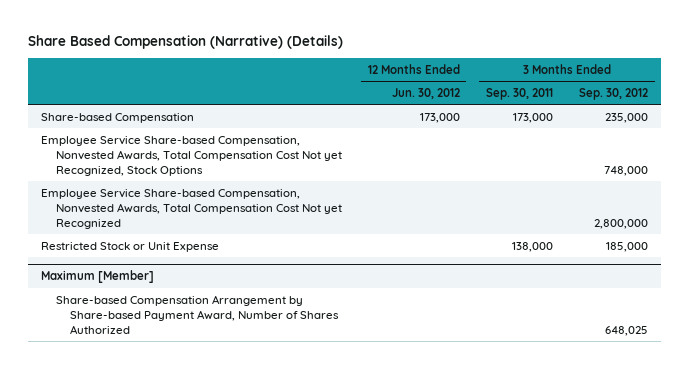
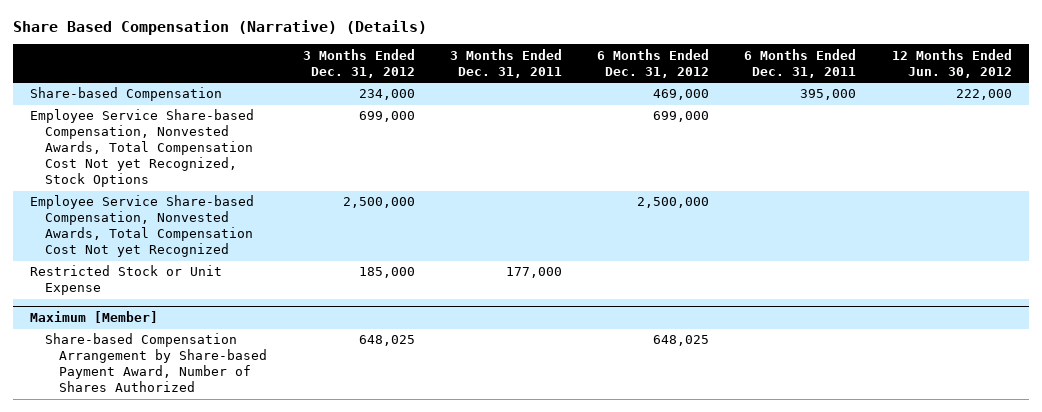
- | 12 Months Ended Jun. 30, 2012 | 3 Months Ended Sep. 30, 2011 | 3 Months Ended Sep. 30, 2012
+ | 3 Months Ended Dec. 31, 2012 | 3 Months Ended Dec. 31, 2011 | 6 Months Ended Dec. 31, 2012 | 6 Months Ended Dec. 31, 2011 | 12 Months Ended Jun. 30, 2012
- Share-based Compensation | 173,000 | 173,000 | 235,000
+ Share-based Compensation | 234,000 | | 469,000 | 395,000 | 222,000

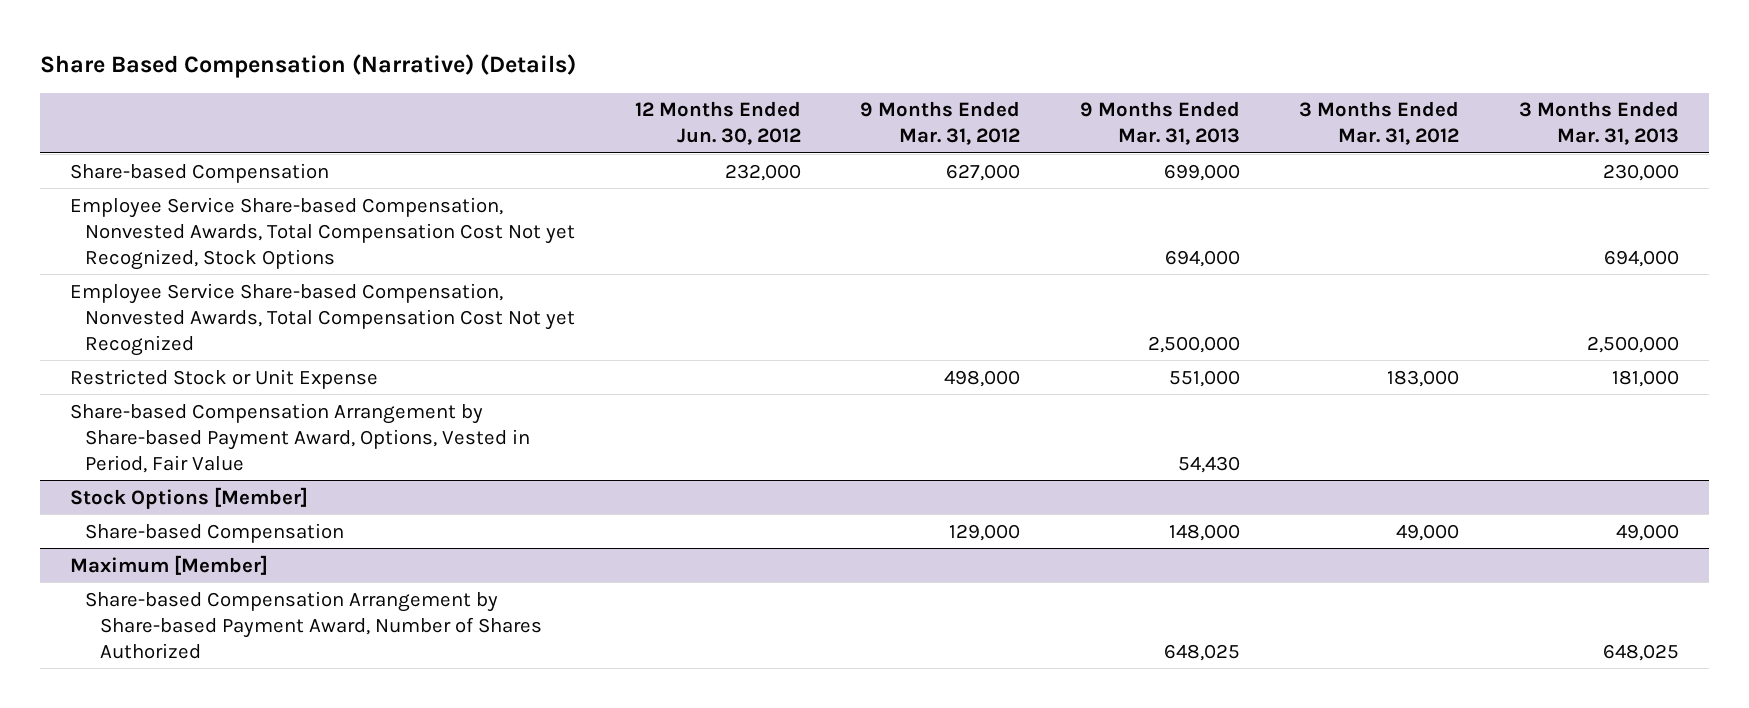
- | 3 Months Ended Dec. 31, 2012 | 3 Months Ended Dec. 31, 2011 | 6 Months Ended Dec. 31, 2012 | 6 Months Ended Dec. 31, 2011 | 12 Months Ended Jun. 30, 2012
+ | 12 Months Ended Jun. 30, 2012 | 9 Months Ended Mar. 31, 2012 | 9 Months Ended Mar. 31, 2013 | 3 Months Ended Mar. 31, 2012 | 3 Months Ended Mar. 31, 2013
- Share-based Compensation | 234,000 | | 469,000 | 395,000 | 222,000
+ Share-based Compensation | 232,000 | 627,000 | 699,000 | | 230,000
+ Share-based Compensation Arrangement by Share-based Payment Award, Options, Vested in Period, Fair Value | | | 54,430 | |
+ Stock Options [Member]
+ Share-based Compensation | | 129,000 | 148,000 | 49,000 | 49,000

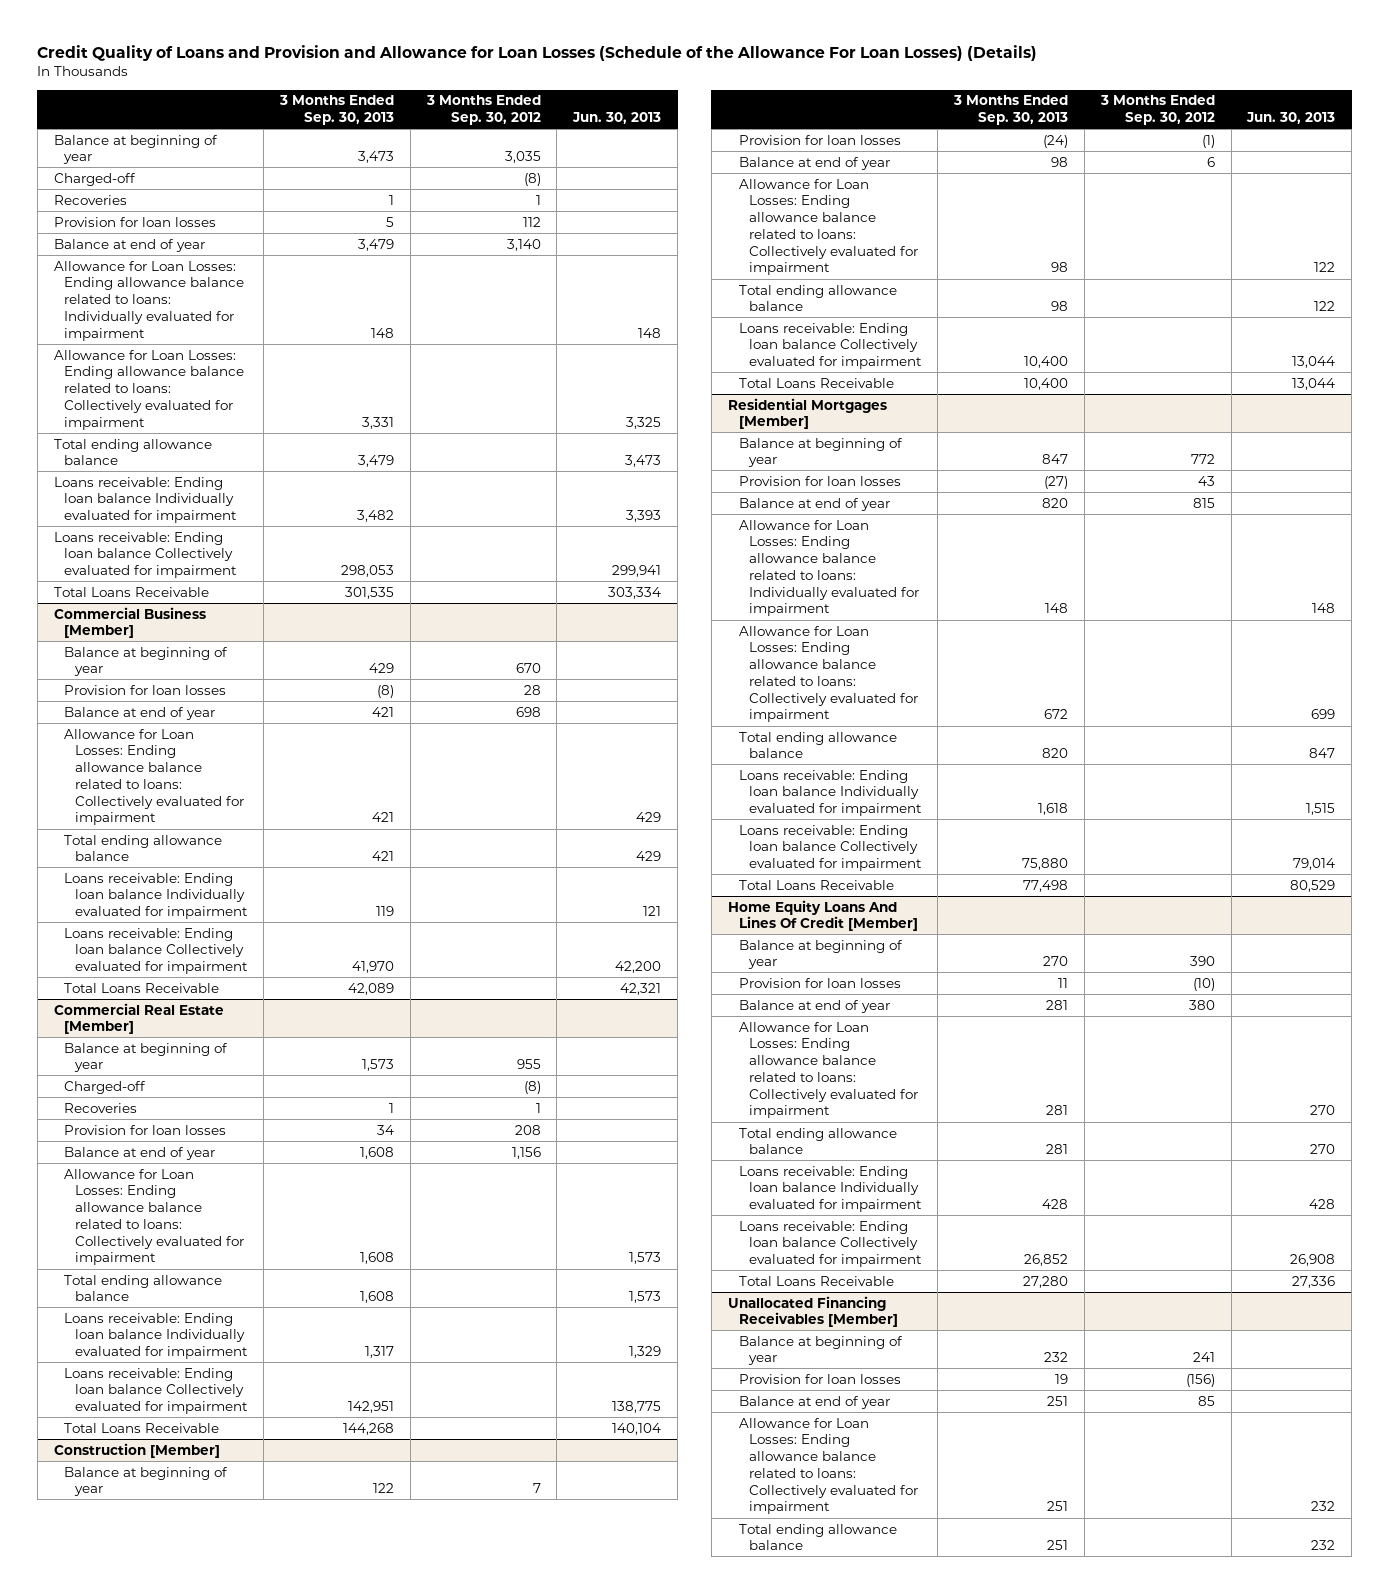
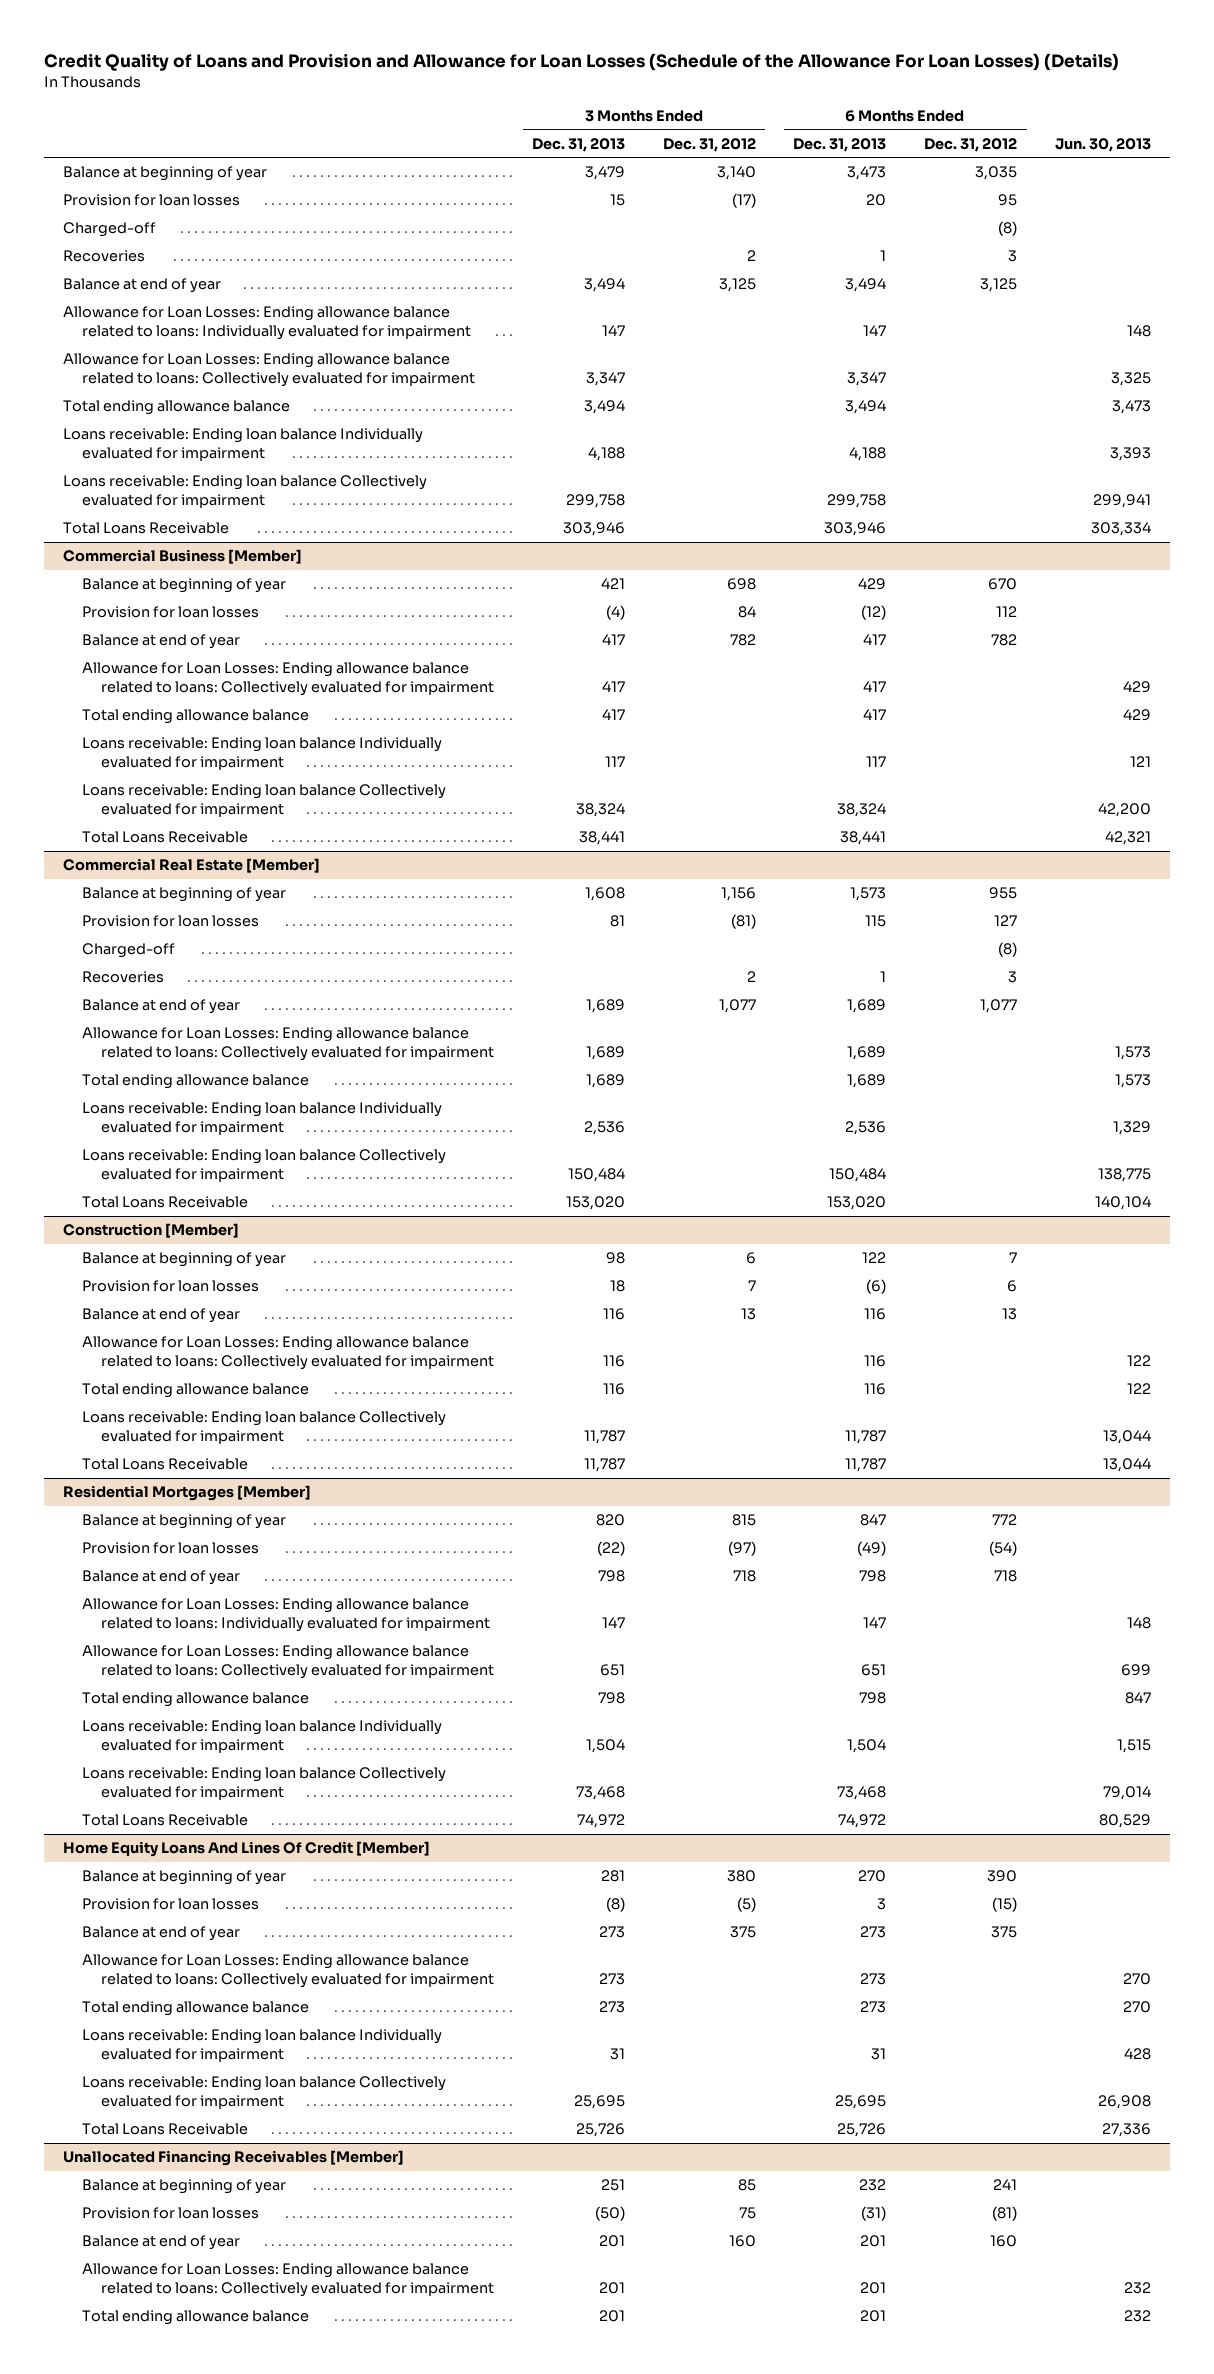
- | 3 Months Ended Sep. 30, 2013 | 3 Months Ended Sep. 30, 2012 | Jun. 30, 2013
+ | 3 Months Ended Dec. 31, 2013 | 3 Months Ended Dec. 31, 2012 | 6 Months Ended Dec. 31, 2013 | 6 Months Ended Dec. 31, 2012 | Jun. 30, 2013
moved up: Provision for loan losses | 15 | (17) | 20 | 95 |
@ Commercial Real Estate [Member]
moved up: Provision for loan losses | 81 | (81) | 115 | 127 |

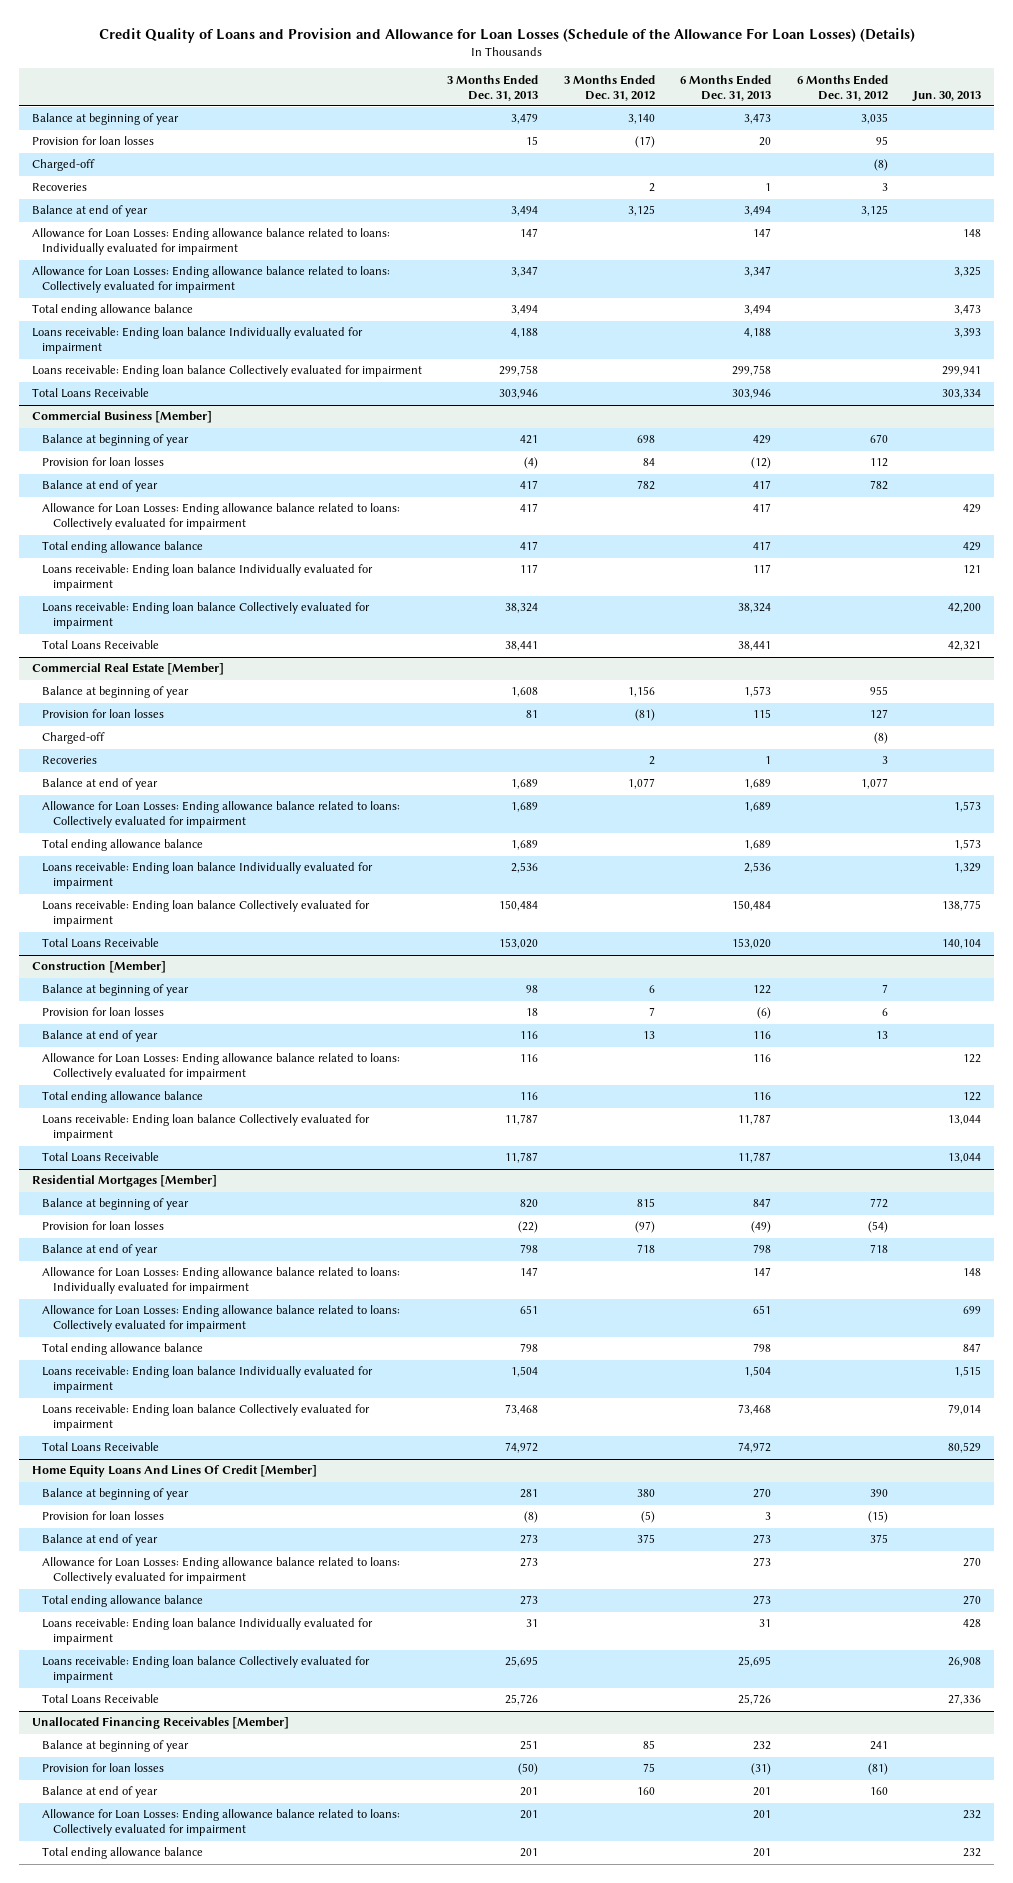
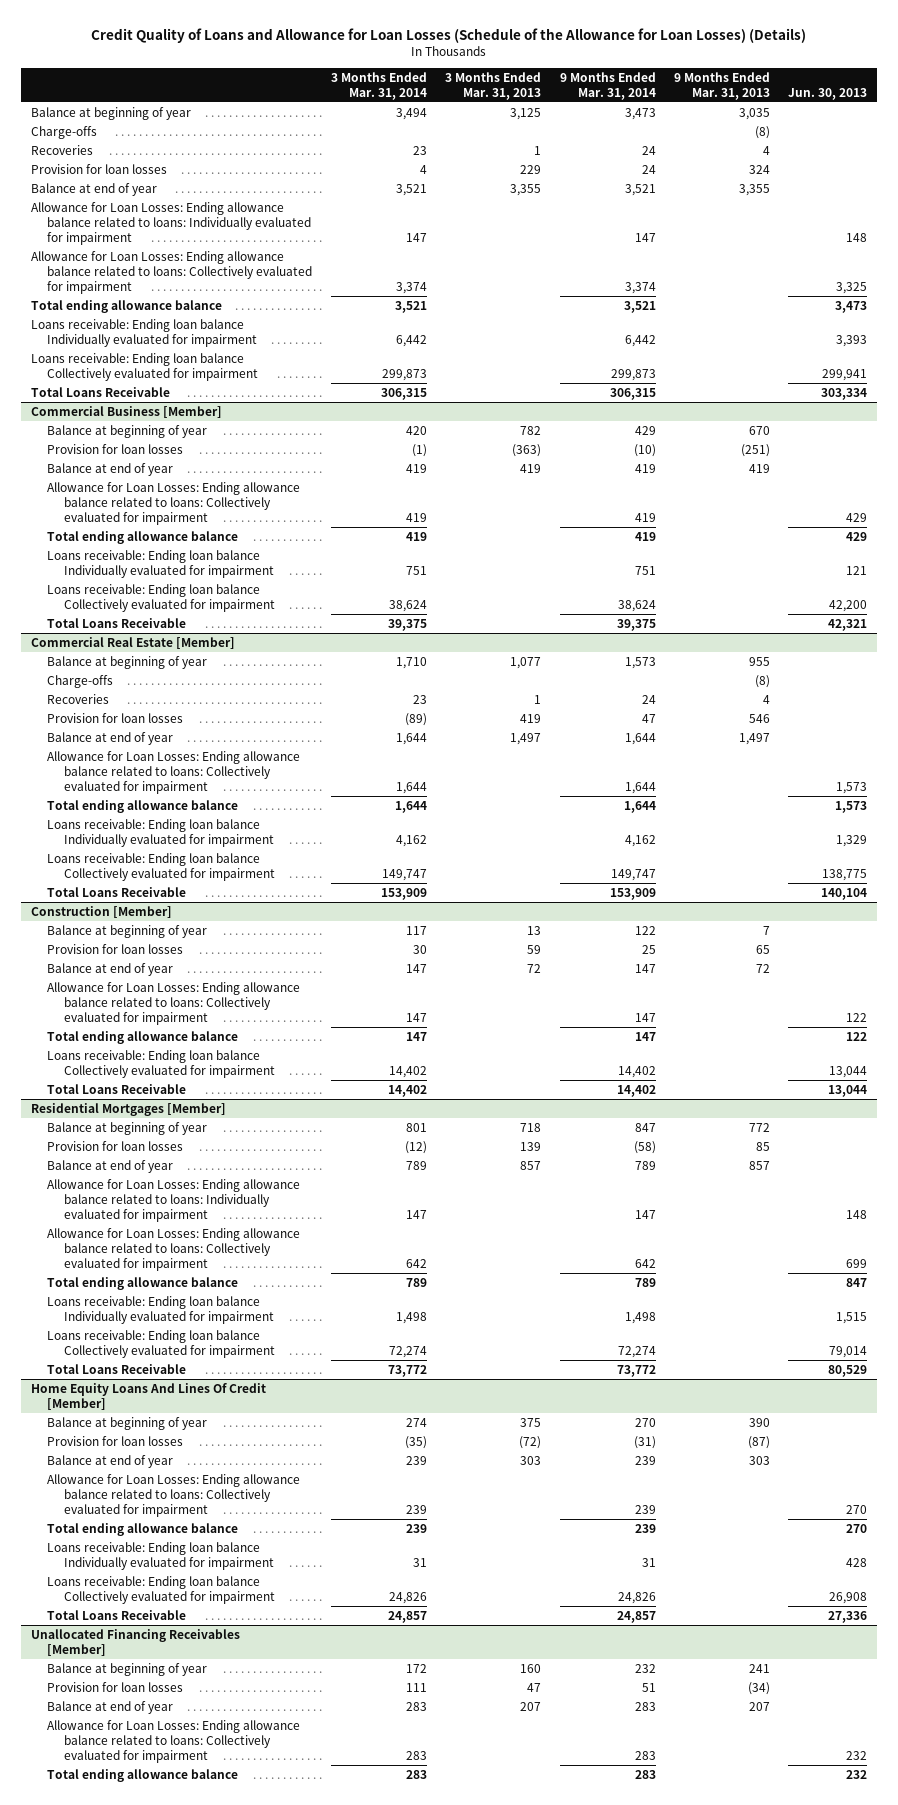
- Credit Quality of Loans and Provision and Allowance for Loan Losses (Schedule of the Allowance For Loan Losses) (Details)
+ Credit Quality of Loans and Allowance for Loan Losses (Schedule of the Allowance for Loan Losses) (Details)
- | 3 Months Ended Dec. 31, 2013 | 3 Months Ended Dec. 31, 2012 | 6 Months Ended Dec. 31, 2013 | 6 Months Ended Dec. 31, 2012 | Jun. 30, 2013
+ | 3 Months Ended Mar. 31, 2014 | 3 Months Ended Mar. 31, 2013 | 9 Months Ended Mar. 31, 2014 | 9 Months Ended Mar. 31, 2013 | Jun. 30, 2013
- Charged-off | | | | (8) |
+ Charge-offs | | | | (8) |
moved down: Provision for loan losses | 4 | 229 | 24 | 324 |
@ Commercial Real Estate [Member]
- Charged-off | | | | (8) |
+ Charge-offs | | | | (8) |
moved down: Provision for loan losses | (89) | 419 | 47 | 546 |

